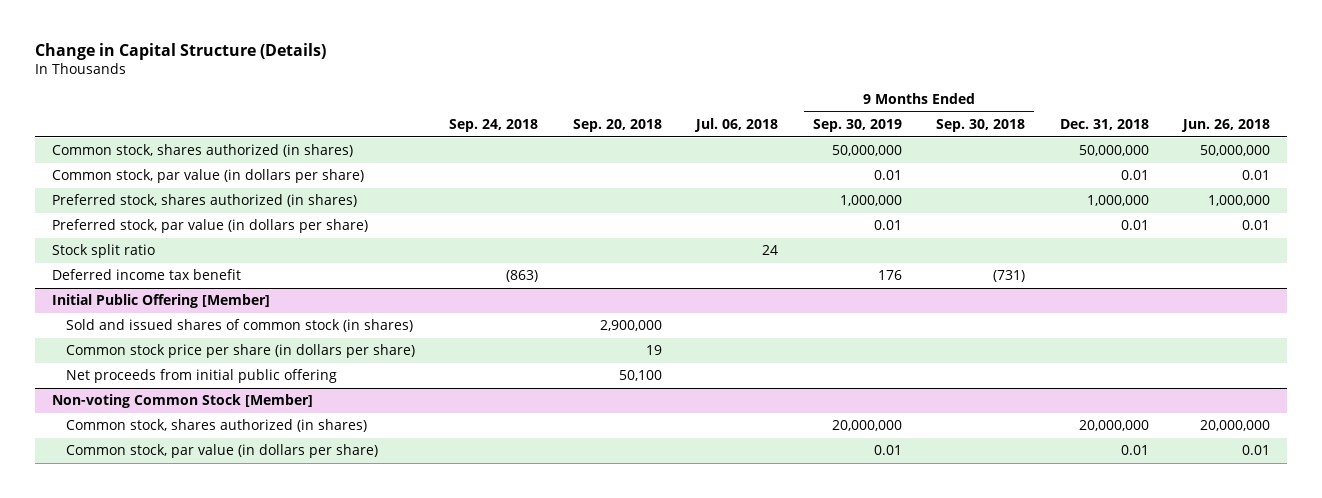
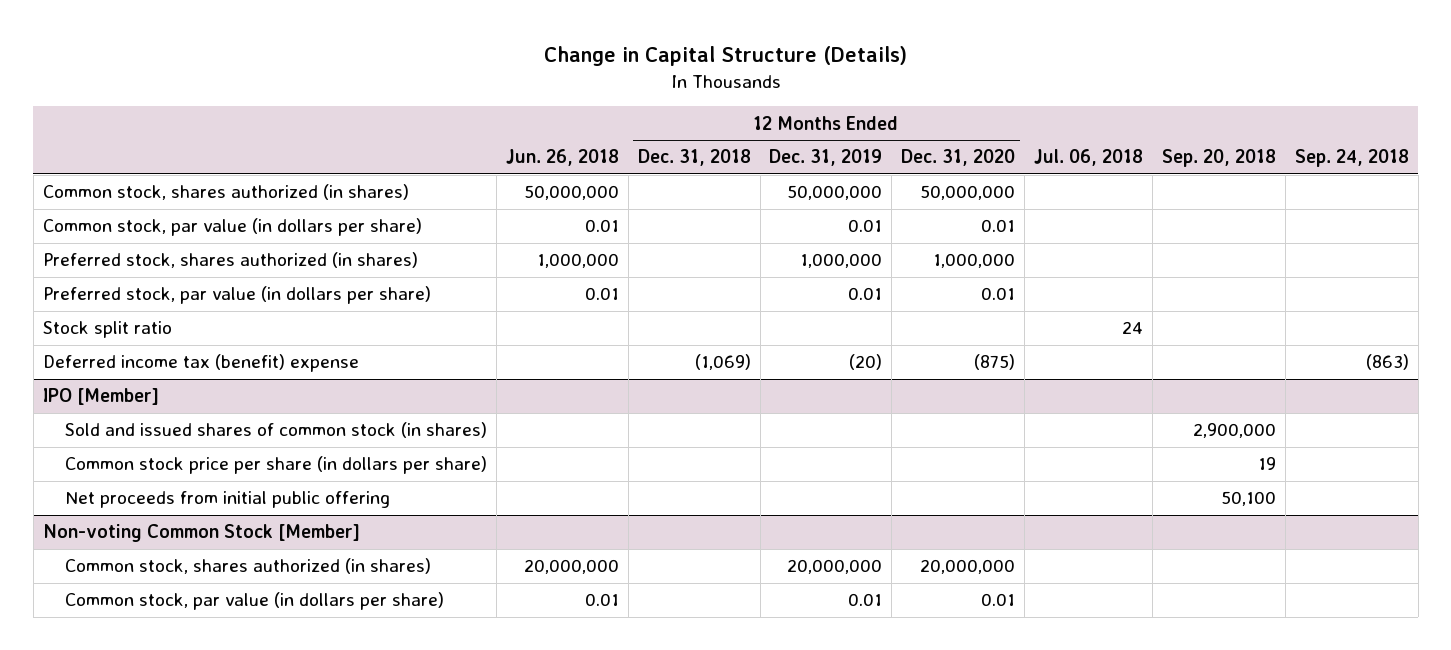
- | Sep. 24, 2018 | Sep. 20, 2018 | Jul. 06, 2018 | 9 Months Ended Sep. 30, 2019 | 9 Months Ended Sep. 30, 2018 | Dec. 31, 2018 | Jun. 26, 2018
+ | Jun. 26, 2018 | 12 Months Ended Dec. 31, 2018 | 12 Months Ended Dec. 31, 2019 | 12 Months Ended Dec. 31, 2020 | Jul. 06, 2018 | Sep. 20, 2018 | Sep. 24, 2018
- Deferred income tax benefit | (863) | | | 176 | (731) | |
- Initial Public Offering [Member]
+ Deferred income tax (benefit) expense | | (1,069) | (20) | (875) | | | (863)
+ IPO [Member]

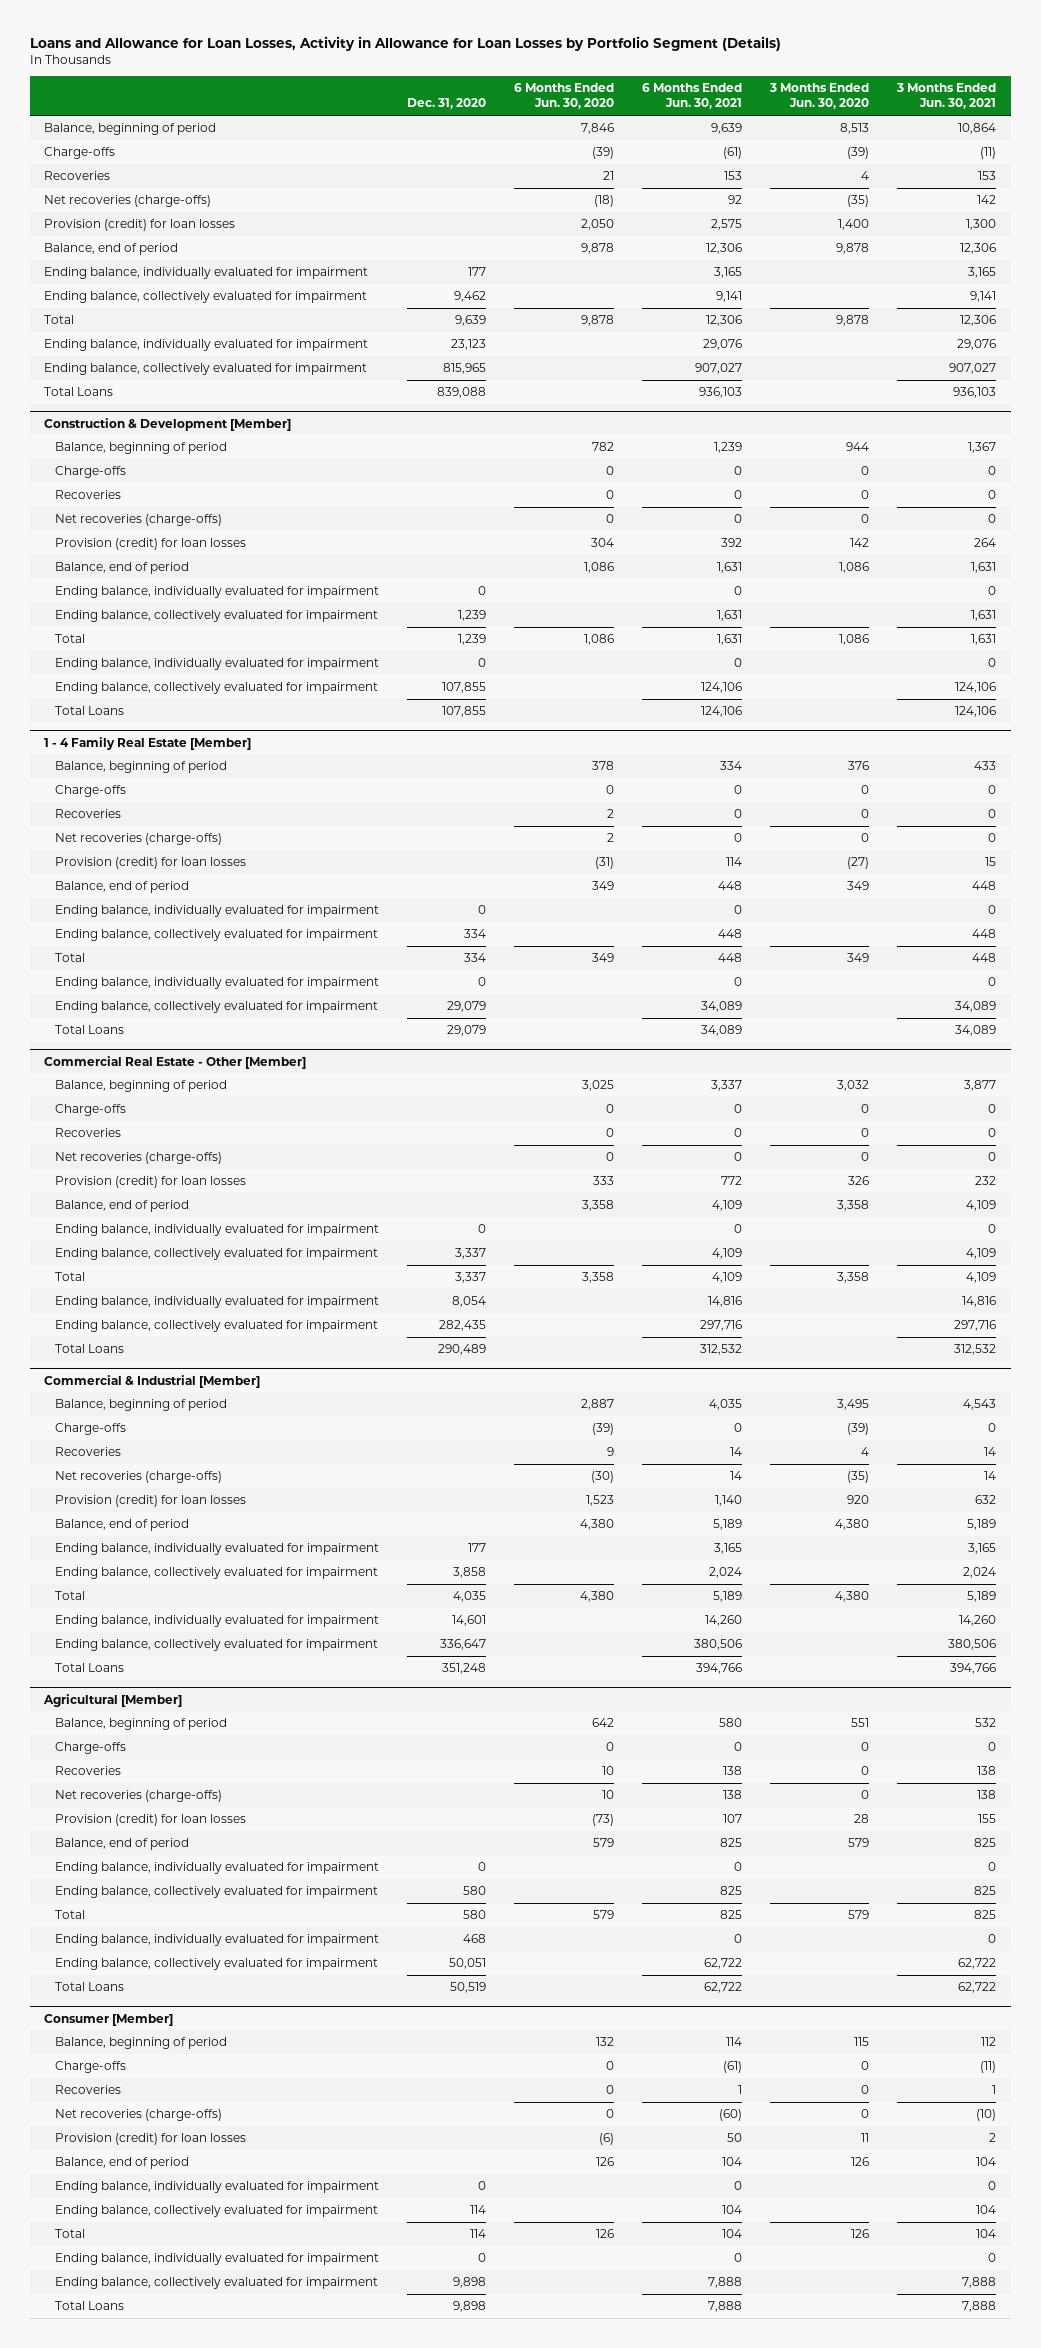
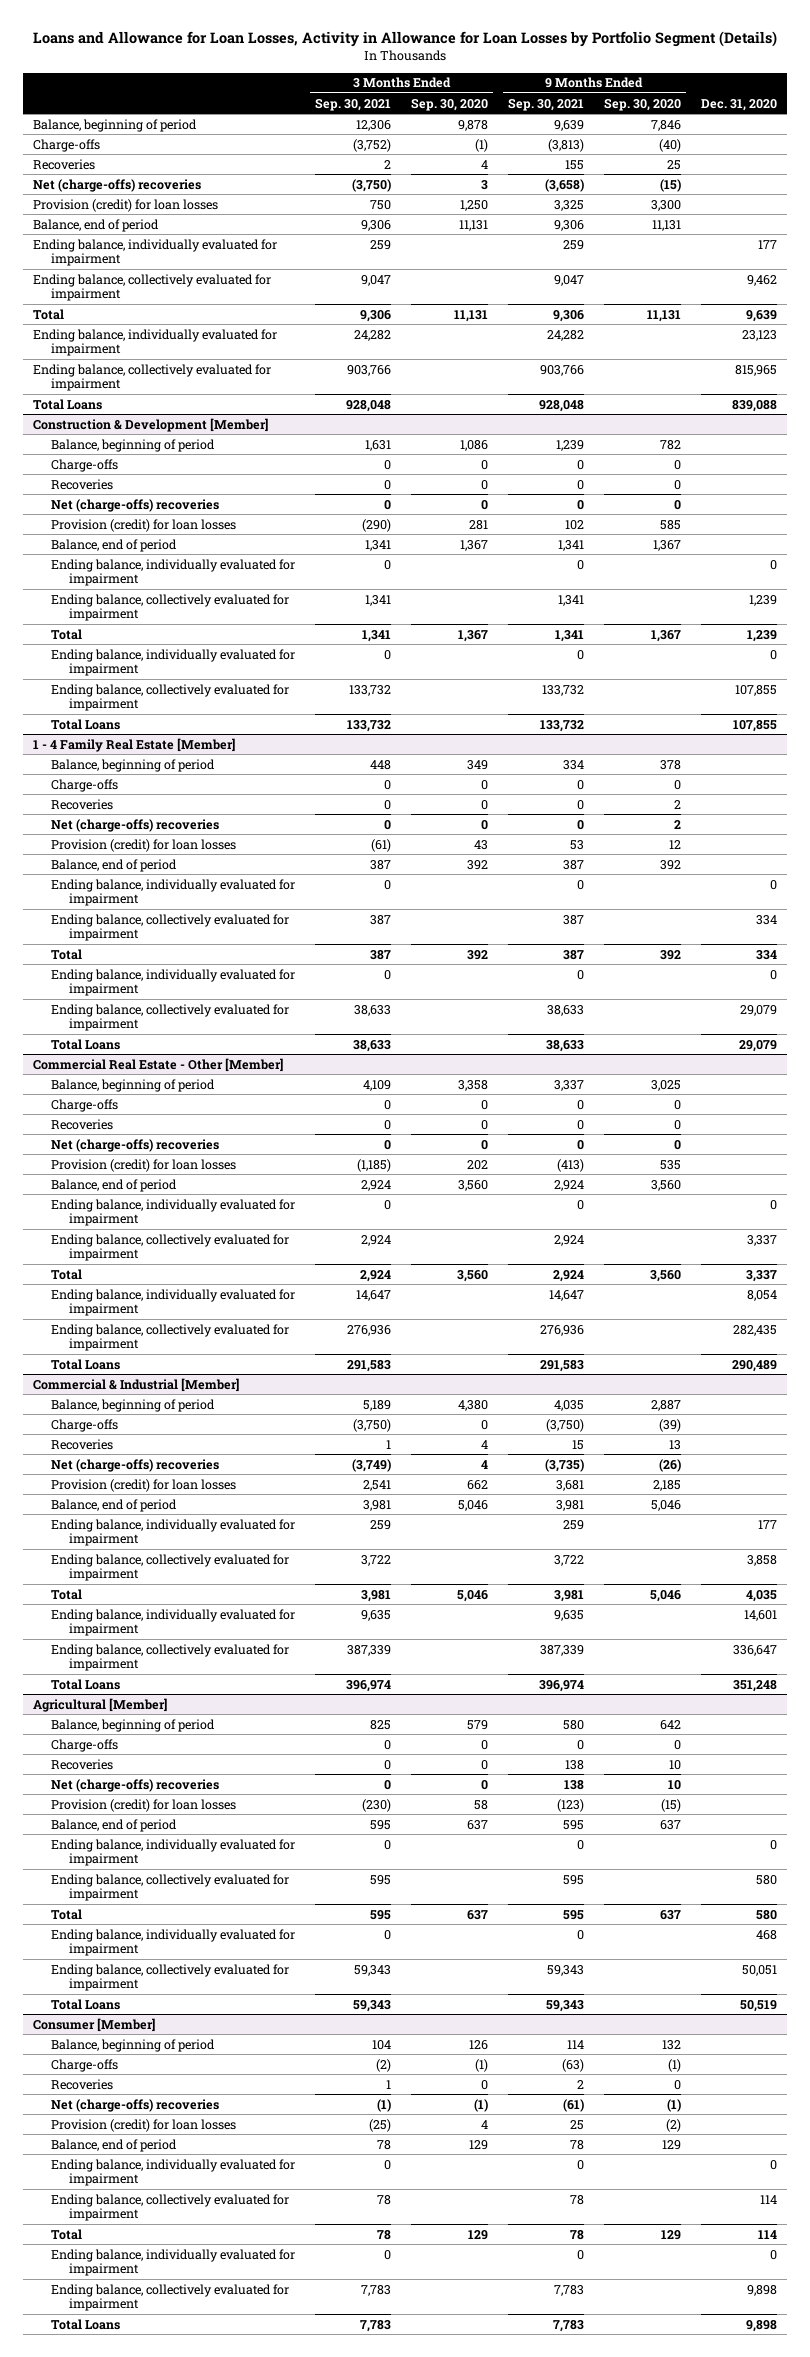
- | Dec. 31, 2020 | 6 Months Ended Jun. 30, 2020 | 6 Months Ended Jun. 30, 2021 | 3 Months Ended Jun. 30, 2020 | 3 Months Ended Jun. 30, 2021
+ | 3 Months Ended Sep. 30, 2021 | 3 Months Ended Sep. 30, 2020 | 9 Months Ended Sep. 30, 2021 | 9 Months Ended Sep. 30, 2020 | Dec. 31, 2020
- Net recoveries (charge-offs) | | (18) | 92 | (35) | 142
+ Net (charge-offs) recoveries | (3,750) | 3 | (3,658) | (15) |
@ Construction & Development [Member]
- Net recoveries (charge-offs) | | 0 | 0 | 0 | 0
+ Net (charge-offs) recoveries | 0 | 0 | 0 | 0 |
@ 1 - 4 Family Real Estate [Member]
- Net recoveries (charge-offs) | | 2 | 0 | 0 | 0
+ Net (charge-offs) recoveries | 0 | 0 | 0 | 2 |
@ Commercial Real Estate - Other [Member]
- Net recoveries (charge-offs) | | 0 | 0 | 0 | 0
+ Net (charge-offs) recoveries | 0 | 0 | 0 | 0 |
@ Commercial & Industrial [Member]
- Net recoveries (charge-offs) | | (30) | 14 | (35) | 14
+ Net (charge-offs) recoveries | (3,749) | 4 | (3,735) | (26) |
@ Agricultural [Member]
- Net recoveries (charge-offs) | | 10 | 138 | 0 | 138
+ Net (charge-offs) recoveries | 0 | 0 | 138 | 10 |
@ Consumer [Member]
- Net recoveries (charge-offs) | | 0 | (60) | 0 | (10)
+ Net (charge-offs) recoveries | (1) | (1) | (61) | (1) |

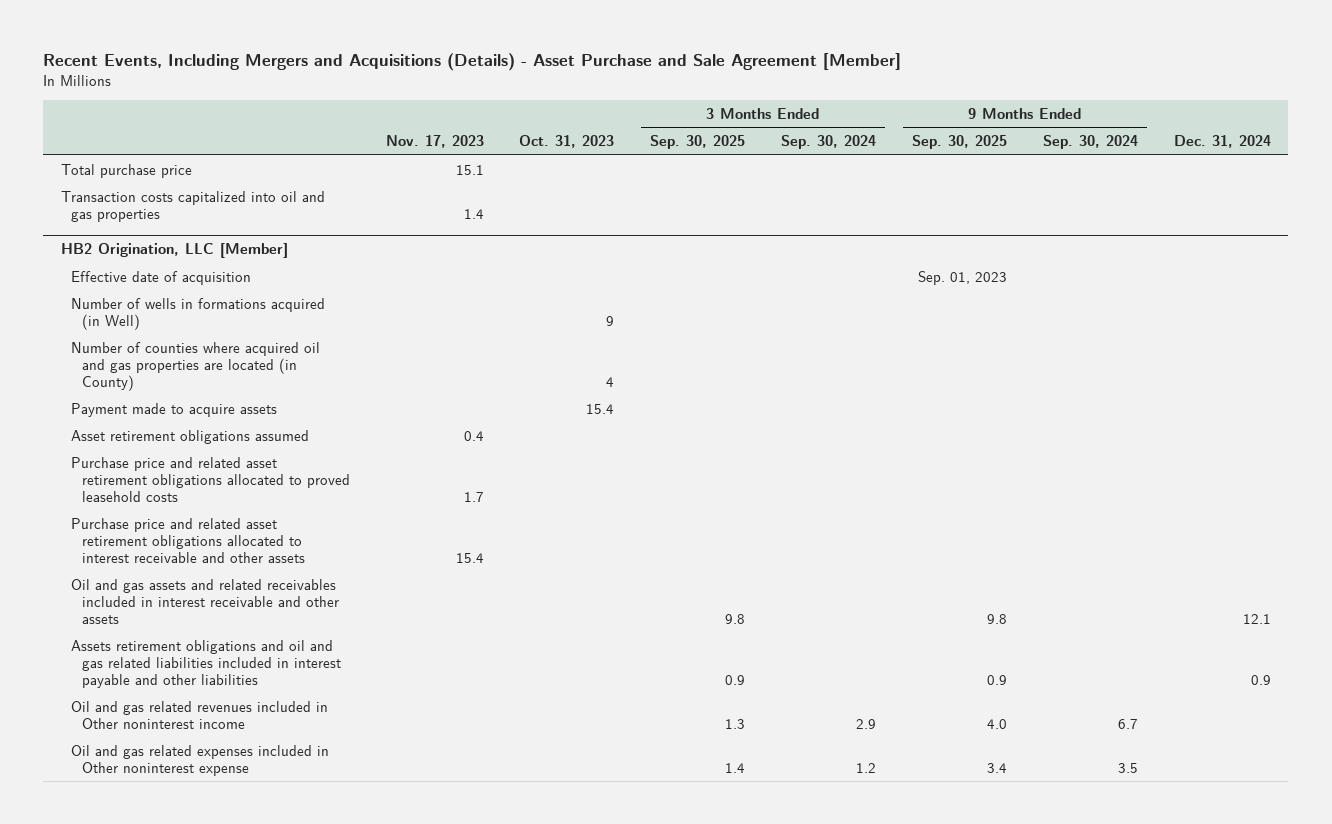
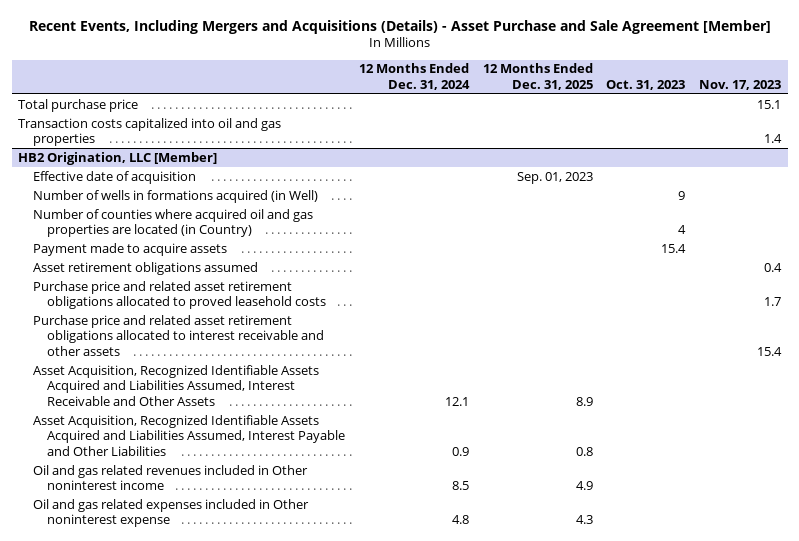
- | Nov. 17, 2023 | Oct. 31, 2023 | 3 Months Ended Sep. 30, 2025 | 3 Months Ended Sep. 30, 2024 | 9 Months Ended Sep. 30, 2025 | 9 Months Ended Sep. 30, 2024 | Dec. 31, 2024
+ | 12 Months Ended Dec. 31, 2024 | 12 Months Ended Dec. 31, 2025 | Oct. 31, 2023 | Nov. 17, 2023
@ HB2 Origination, LLC [Member]
- Number of counties where acquired oil and gas properties are located (in County) | | 4 | | | | |
+ Number of counties where acquired oil and gas properties are located (in Country) | | | 4 |
- Oil and gas assets and related receivables included in interest receivable and other assets | | | 9.8 | | 9.8 | | 12.1
- Assets retirement obligations and oil and gas related liabilities included in interest payable and other liabilities | | | 0.9 | | 0.9 | | 0.9
+ Asset Acquisition, Recognized Identifiable Assets Acquired and Liabilities Assumed, Interest Receivable and Other Assets | 12.1 | 8.9 | |
+ Asset Acquisition, Recognized Identifiable Assets Acquired and Liabilities Assumed, Interest Payable and Other Liabilities | 0.9 | 0.8 | |

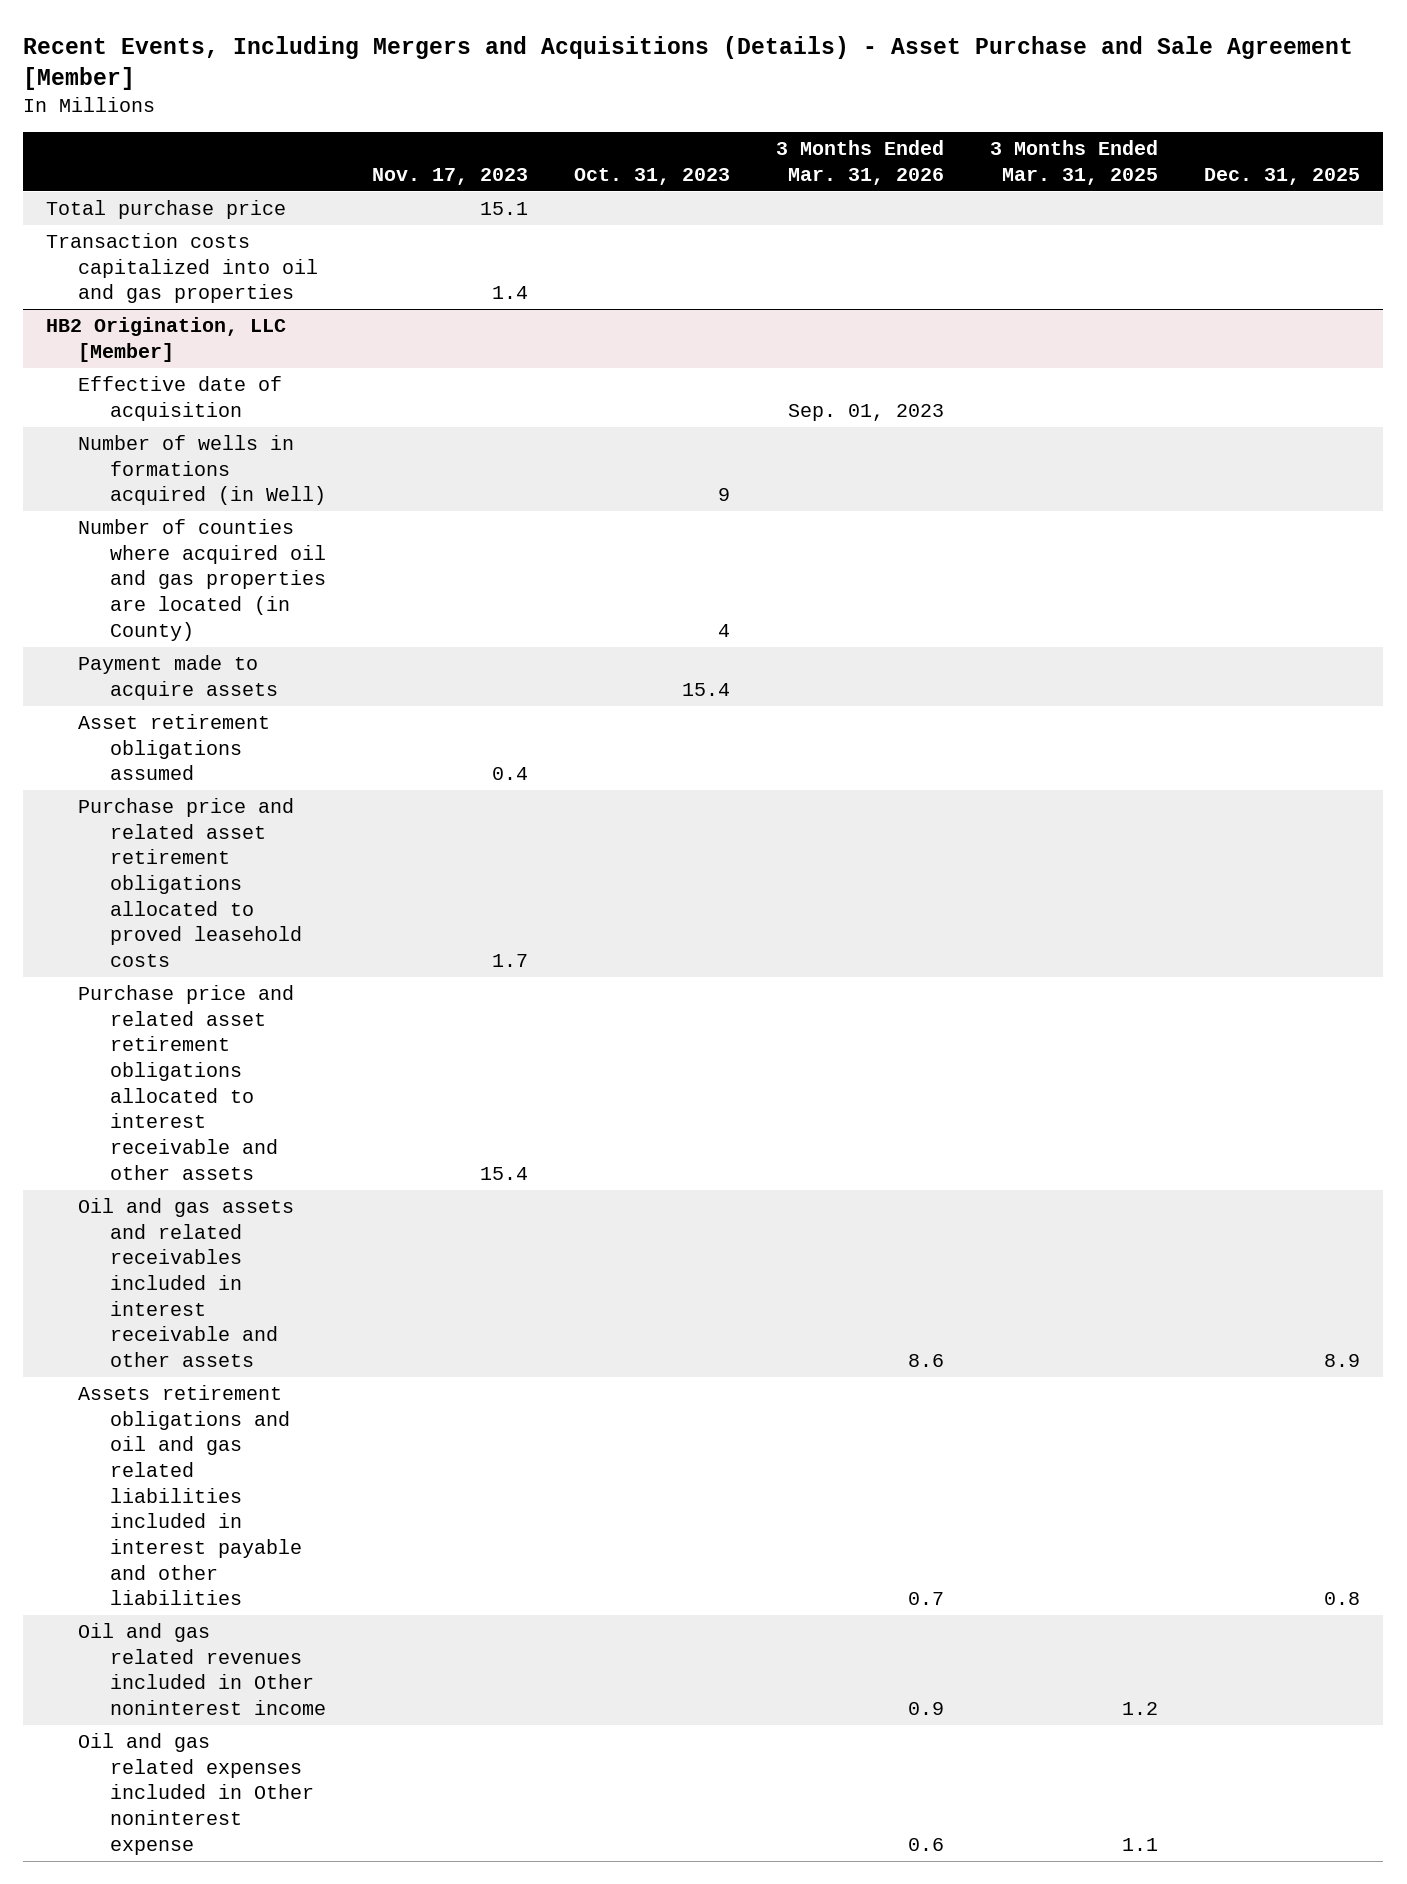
- | 12 Months Ended Dec. 31, 2024 | 12 Months Ended Dec. 31, 2025 | Oct. 31, 2023 | Nov. 17, 2023
+ | Nov. 17, 2023 | Oct. 31, 2023 | 3 Months Ended Mar. 31, 2026 | 3 Months Ended Mar. 31, 2025 | Dec. 31, 2025
@ HB2 Origination, LLC [Member]
- Number of counties where acquired oil and gas properties are located (in Country) | | | 4 |
+ Number of counties where acquired oil and gas properties are located (in County) | | 4 | | |
- Asset Acquisition, Recognized Identifiable Assets Acquired and Liabilities Assumed, Interest Receivable and Other Assets | 12.1 | 8.9 | |
- Asset Acquisition, Recognized Identifiable Assets Acquired and Liabilities Assumed, Interest Payable and Other Liabilities | 0.9 | 0.8 | |
+ Oil and gas assets and related receivables included in interest receivable and other assets | | | 8.6 | | 8.9
+ Assets retirement obligations and oil and gas related liabilities included in interest payable and other liabilities | | | 0.7 | | 0.8

